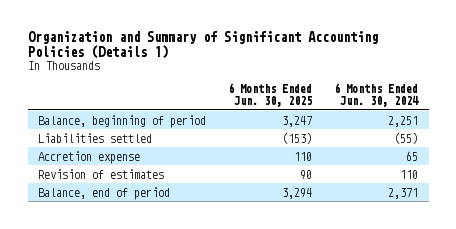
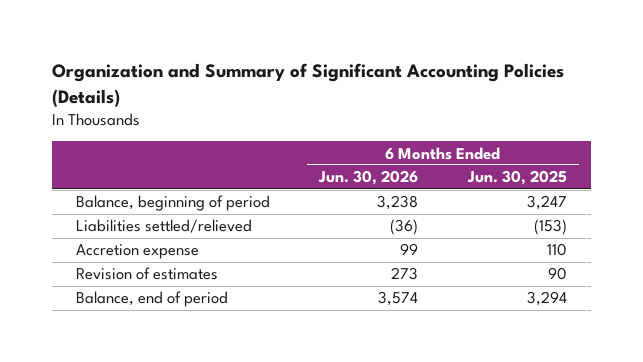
- Organization and Summary of Significant Accounting Policies (Details 1)
+ Organization and Summary of Significant Accounting Policies (Details)
- | 6 Months Ended Jun. 30, 2025 | 6 Months Ended Jun. 30, 2024
+ | 6 Months Ended Jun. 30, 2026 | 6 Months Ended Jun. 30, 2025
- Liabilities settled | (153) | (55)
+ Liabilities settled/relieved | (36) | (153)

